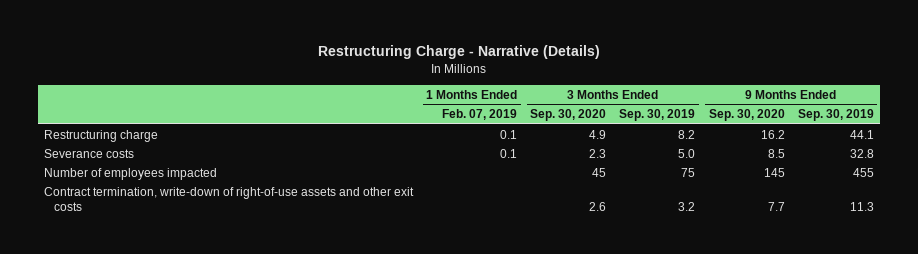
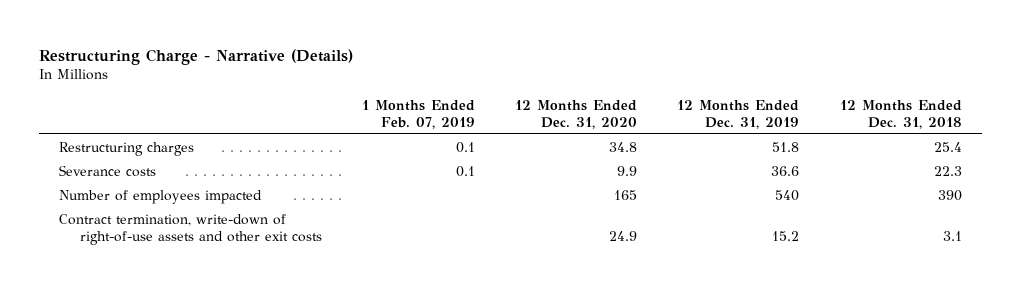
- | 1 Months Ended Feb. 07, 2019 | 3 Months Ended Sep. 30, 2020 | 3 Months Ended Sep. 30, 2019 | 9 Months Ended Sep. 30, 2020 | 9 Months Ended Sep. 30, 2019
+ | 1 Months Ended Feb. 07, 2019 | 12 Months Ended Dec. 31, 2020 | 12 Months Ended Dec. 31, 2019 | 12 Months Ended Dec. 31, 2018
- Restructuring charge | 0.1 | 4.9 | 8.2 | 16.2 | 44.1
+ Restructuring charges | 0.1 | 34.8 | 51.8 | 25.4

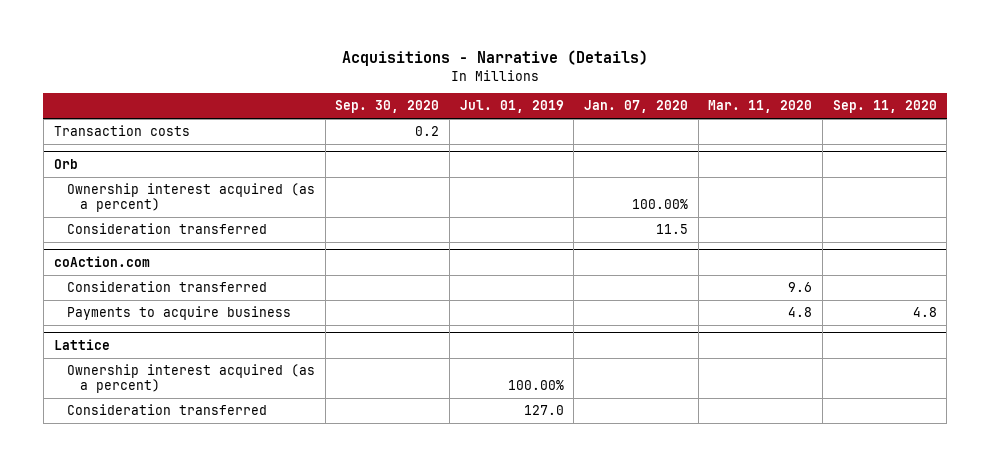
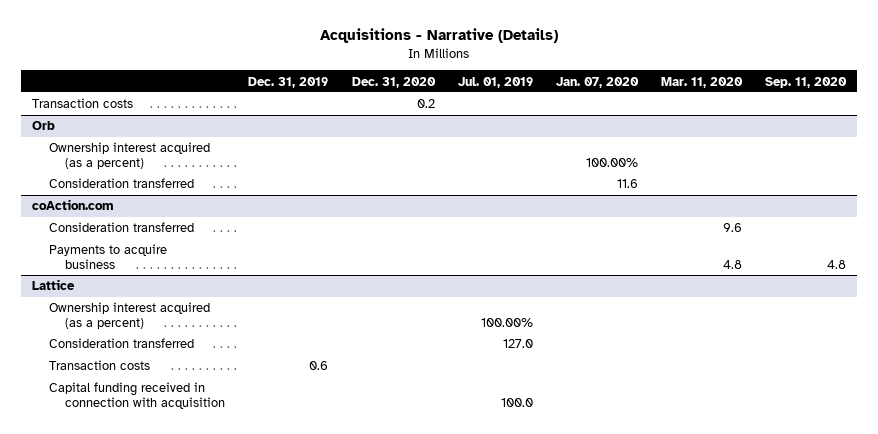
- | Sep. 30, 2020 | Jul. 01, 2019 | Jan. 07, 2020 | Mar. 11, 2020 | Sep. 11, 2020
+ | Dec. 31, 2019 | Dec. 31, 2020 | Jul. 01, 2019 | Jan. 07, 2020 | Mar. 11, 2020 | Sep. 11, 2020
@ Orb
- Consideration transferred | | | 11.5 | |
+ Consideration transferred | | | | 11.6 | |
@ Lattice
+ Transaction costs | 0.6 | | | | |
+ Capital funding received in connection with acquisition | | | 100.0 | | |

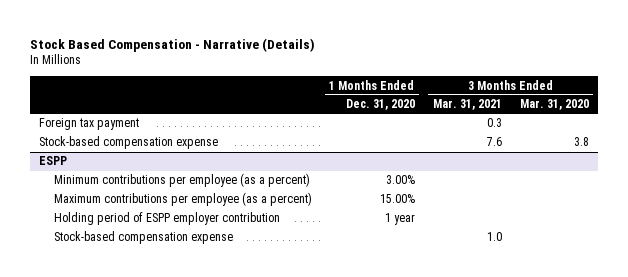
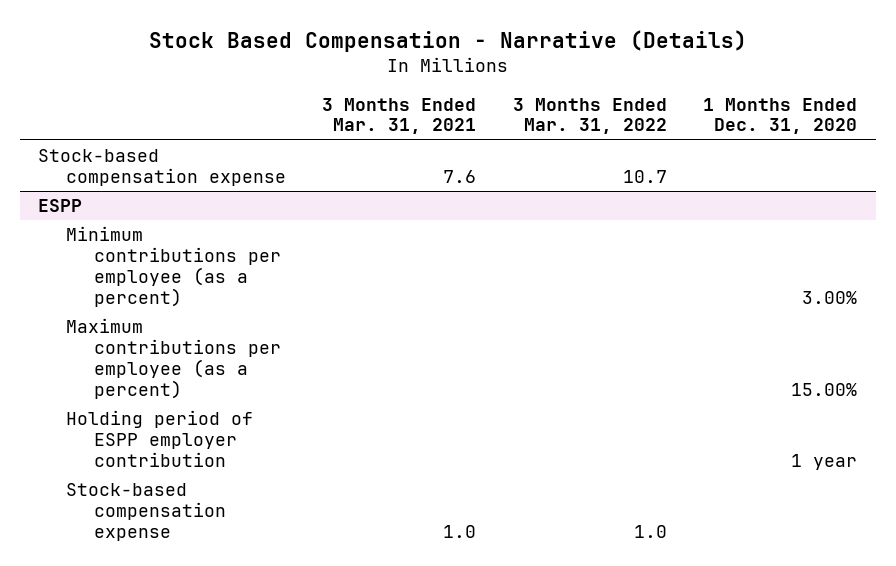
- | 1 Months Ended Dec. 31, 2020 | 3 Months Ended Mar. 31, 2021 | 3 Months Ended Mar. 31, 2020
+ | 3 Months Ended Mar. 31, 2021 | 3 Months Ended Mar. 31, 2022 | 1 Months Ended Dec. 31, 2020
- Foreign tax payment | | 0.3 |

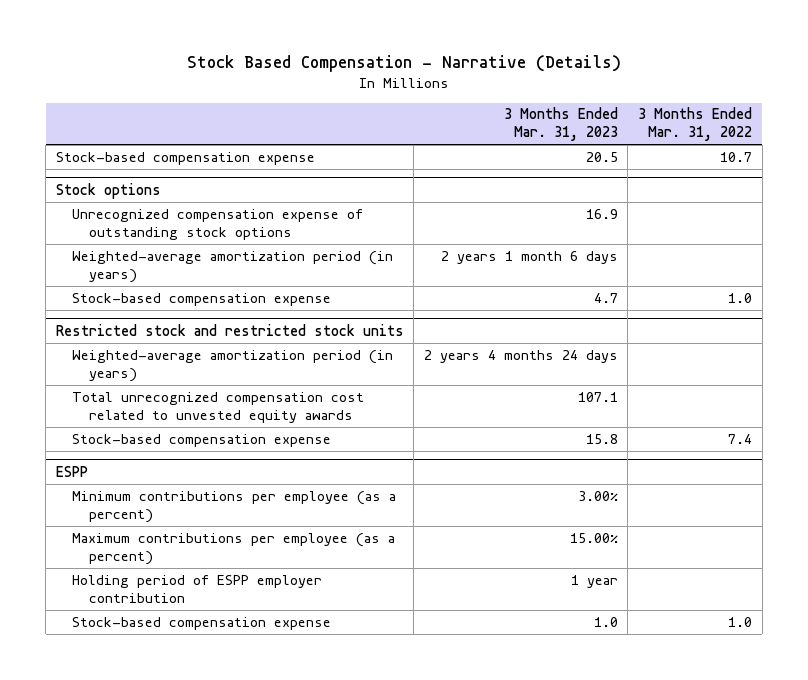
- | 3 Months Ended Mar. 31, 2021 | 3 Months Ended Mar. 31, 2022 | 1 Months Ended Dec. 31, 2020
+ | 3 Months Ended Mar. 31, 2023 | 3 Months Ended Mar. 31, 2022
+ Stock options
+ Unrecognized compensation expense of outstanding stock options | 16.9 |
+ Weighted-average amortization period (in years) | 2 years 1 month 6 days |
+ Stock-based compensation expense | 4.7 | 1.0
+ Restricted stock and restricted stock units
+ Weighted-average amortization period (in years) | 2 years 4 months 24 days |
+ Total unrecognized compensation cost related to unvested equity awards | 107.1 |
+ Stock-based compensation expense | 15.8 | 7.4

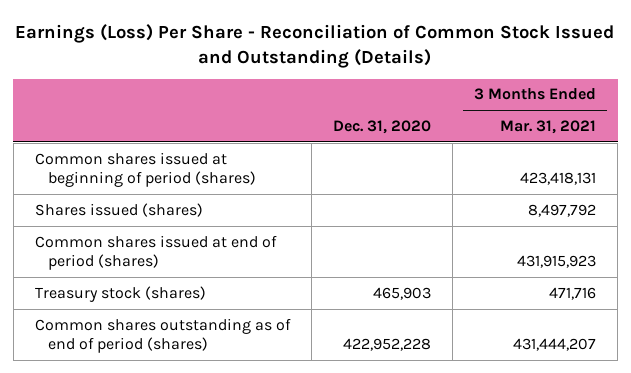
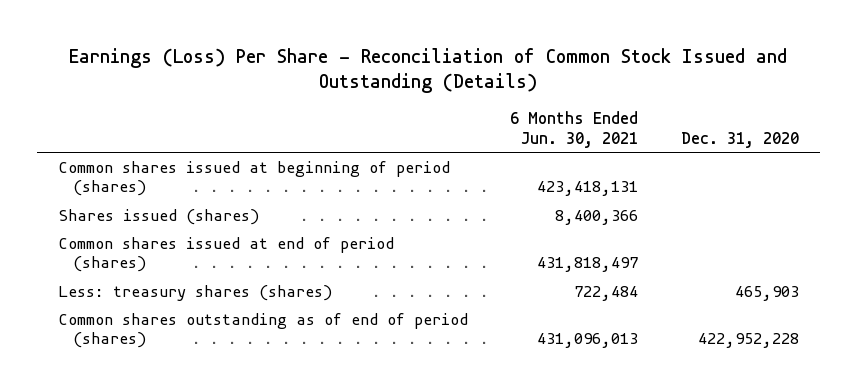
- | Dec. 31, 2020 | 3 Months Ended Mar. 31, 2021
+ | 6 Months Ended Jun. 30, 2021 | Dec. 31, 2020
- Treasury stock (shares) | 465,903 | 471,716
+ Less: treasury shares (shares) | 722,484 | 465,903

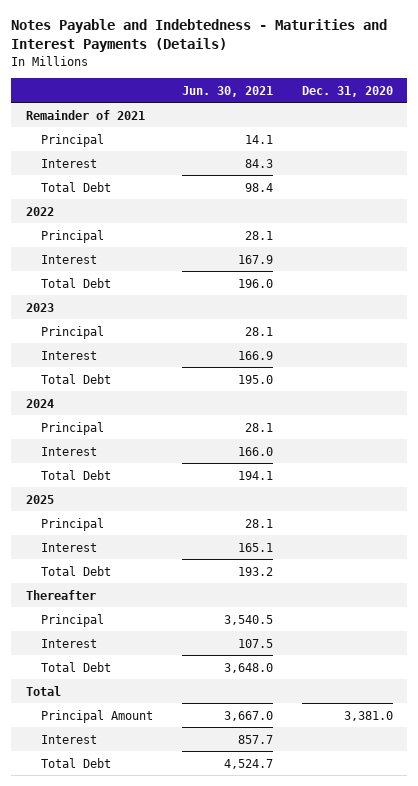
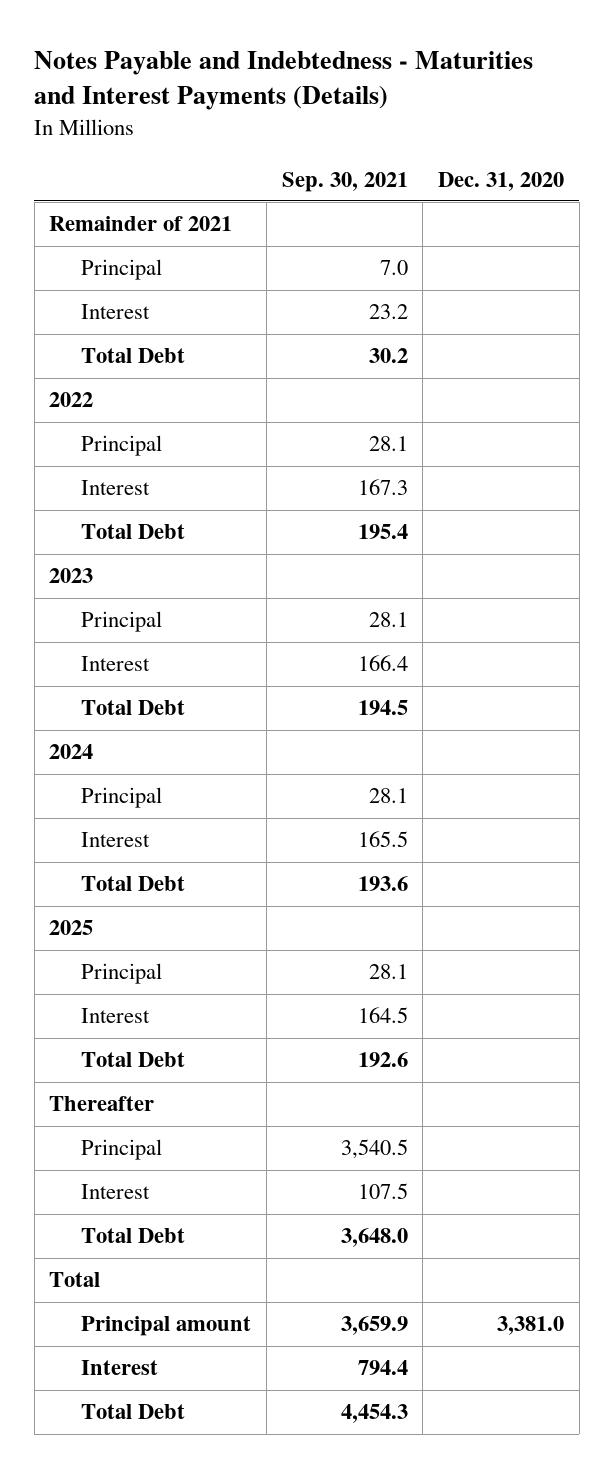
- | Jun. 30, 2021 | Dec. 31, 2020
+ | Sep. 30, 2021 | Dec. 31, 2020
- Principal Amount | 3,667.0 | 3,381.0
+ Principal amount | 3,659.9 | 3,381.0

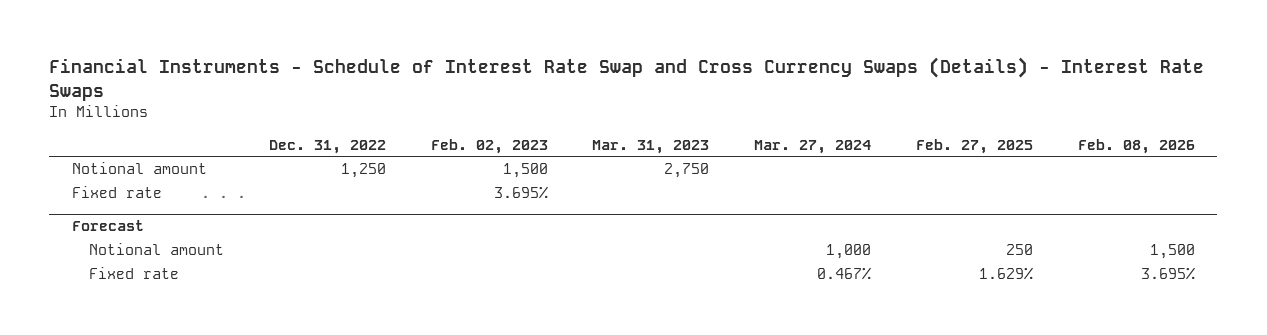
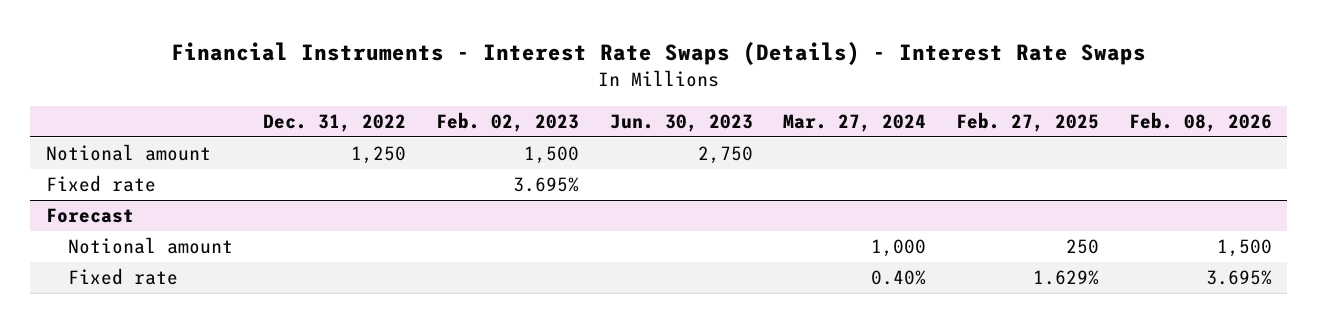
- Financial Instruments - Schedule of Interest Rate Swap and Cross Currency Swaps (Details) - Interest Rate Swaps
+ Financial Instruments - Interest Rate Swaps (Details) - Interest Rate Swaps
- | Dec. 31, 2022 | Feb. 02, 2023 | Mar. 31, 2023 | Mar. 27, 2024 | Feb. 27, 2025 | Feb. 08, 2026
+ | Dec. 31, 2022 | Feb. 02, 2023 | Jun. 30, 2023 | Mar. 27, 2024 | Feb. 27, 2025 | Feb. 08, 2026
@ Forecast
- Fixed rate | | | | 0.467% | 1.629% | 3.695%
+ Fixed rate | | | | 0.40% | 1.629% | 3.695%

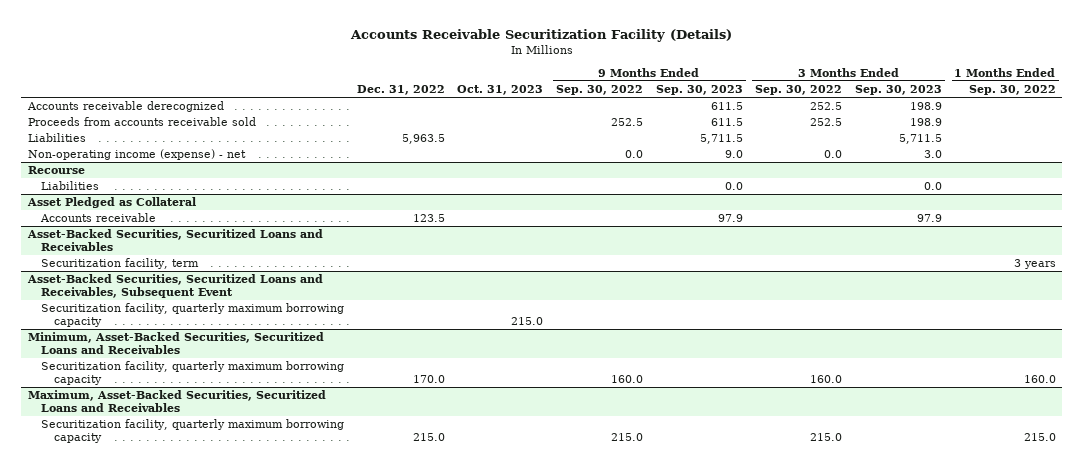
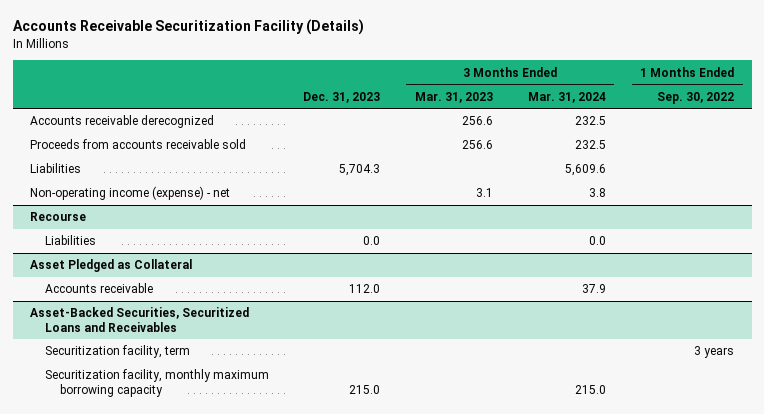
- | Dec. 31, 2022 | Oct. 31, 2023 | 9 Months Ended Sep. 30, 2022 | 9 Months Ended Sep. 30, 2023 | 3 Months Ended Sep. 30, 2022 | 3 Months Ended Sep. 30, 2023 | 1 Months Ended Sep. 30, 2022
+ | Dec. 31, 2023 | 3 Months Ended Mar. 31, 2023 | 3 Months Ended Mar. 31, 2024 | 1 Months Ended Sep. 30, 2022
- Asset-Backed Securities, Securitized Loans and Receivables, Subsequent Event
- Securitization facility, quarterly maximum borrowing capacity | | 215.0 | | | | |
- Minimum, Asset-Backed Securities, Securitized Loans and Receivables
- Securitization facility, quarterly maximum borrowing capacity | 170.0 | | 160.0 | | 160.0 | | 160.0
- Maximum, Asset-Backed Securities, Securitized Loans and Receivables
- Securitization facility, quarterly maximum borrowing capacity | 215.0 | | 215.0 | | 215.0 | | 215.0
@ Asset-Backed Securities, Securitized Loans and Receivables
+ Securitization facility, monthly maximum borrowing capacity | 215.0 | | 215.0 |

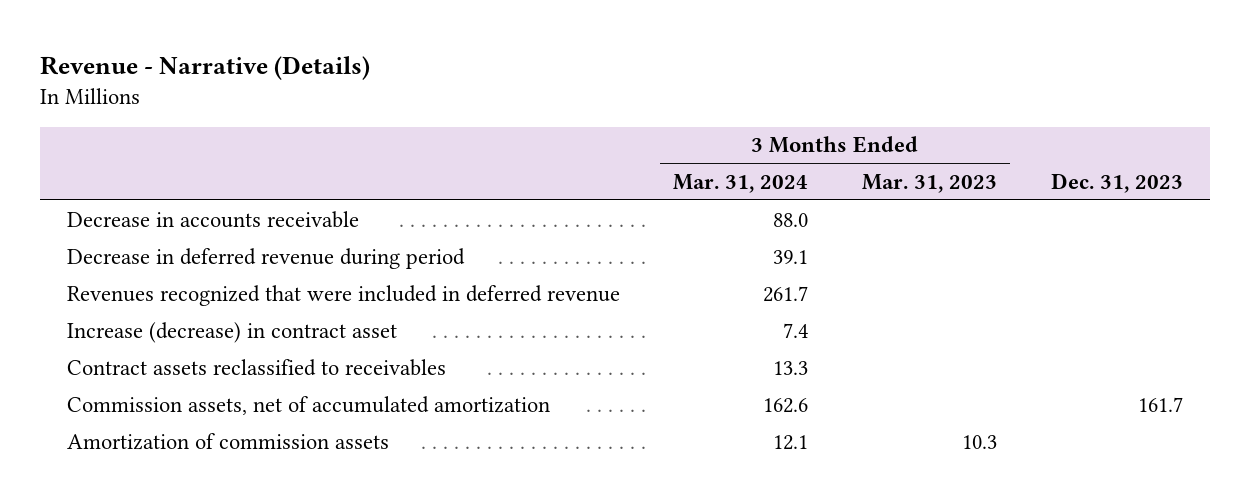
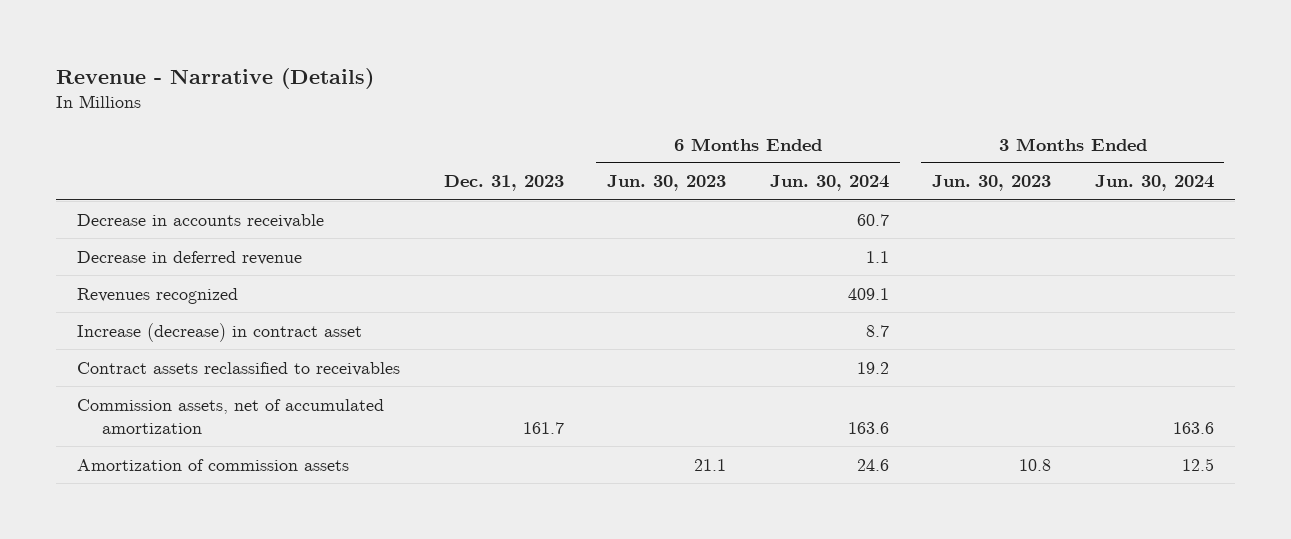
- | 3 Months Ended Mar. 31, 2024 | 3 Months Ended Mar. 31, 2023 | Dec. 31, 2023
+ | Dec. 31, 2023 | 6 Months Ended Jun. 30, 2023 | 6 Months Ended Jun. 30, 2024 | 3 Months Ended Jun. 30, 2023 | 3 Months Ended Jun. 30, 2024
- Decrease in deferred revenue during period | 39.1 | |
- Revenues recognized that were included in deferred revenue | 261.7 | |
+ Decrease in deferred revenue | | | 1.1 | |
+ Revenues recognized | | | 409.1 | |

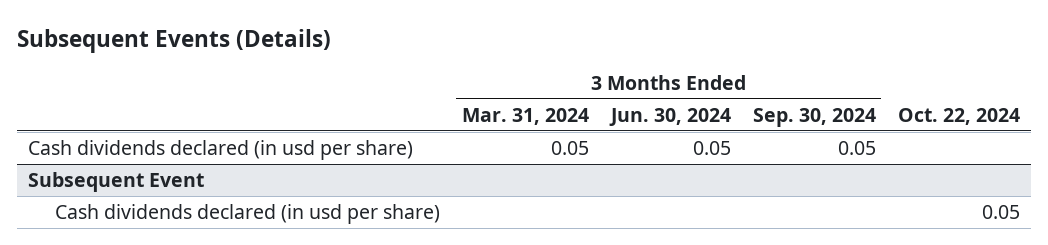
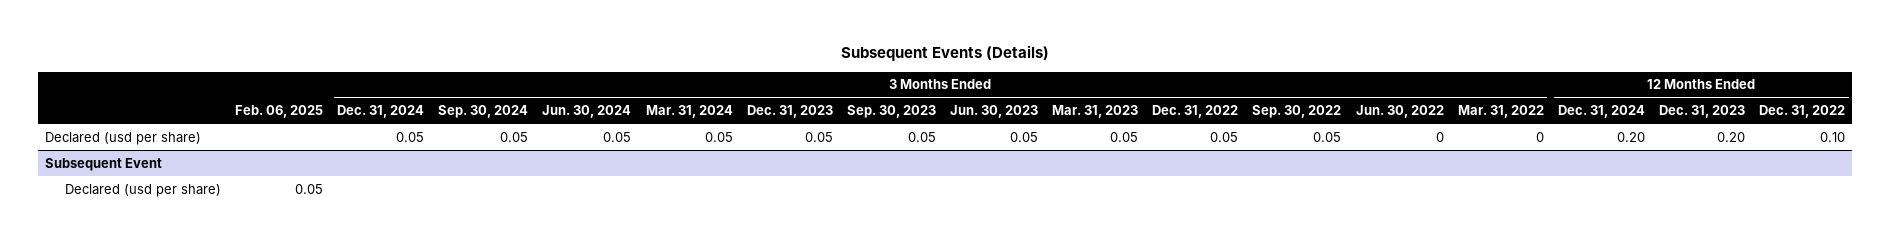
- | 3 Months Ended Mar. 31, 2024 | 3 Months Ended Jun. 30, 2024 | 3 Months Ended Sep. 30, 2024 | Oct. 22, 2024
+ | Feb. 06, 2025 | 3 Months Ended Dec. 31, 2024 | 3 Months Ended Sep. 30, 2024 | 3 Months Ended Jun. 30, 2024 | 3 Months Ended Mar. 31, 2024 | 3 Months Ended Dec. 31, 2023 | 3 Months Ended Sep. 30, 2023 | 3 Months Ended Jun. 30, 2023 | 3 Months Ended Mar. 31, 2023 | 3 Months Ended Dec. 31, 2022 | 3 Months Ended Sep. 30, 2022 | 3 Months Ended Jun. 30, 2022 | 3 Months Ended Mar. 31, 2022 | 12 Months Ended Dec. 31, 2024 | 12 Months Ended Dec. 31, 2023 | 12 Months Ended Dec. 31, 2022
- Cash dividends declared (in usd per share) | 0.05 | 0.05 | 0.05 |
+ Declared (usd per share) | | 0.05 | 0.05 | 0.05 | 0.05 | 0.05 | 0.05 | 0.05 | 0.05 | 0.05 | 0.05 | 0 | 0 | 0.20 | 0.20 | 0.10
@ Subsequent Event
- Cash dividends declared (in usd per share) | | | | 0.05
+ Declared (usd per share) | 0.05 | | | | | | | | | | | | | | |

